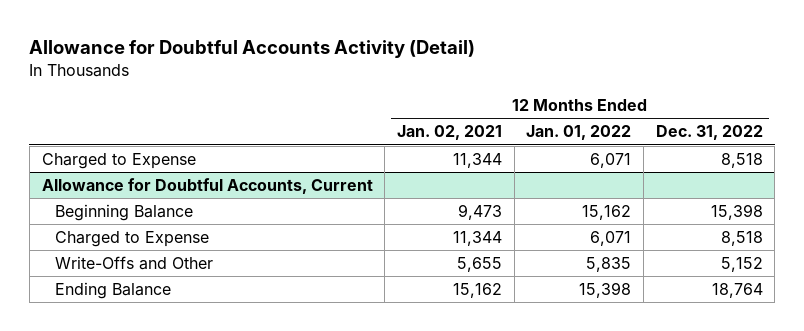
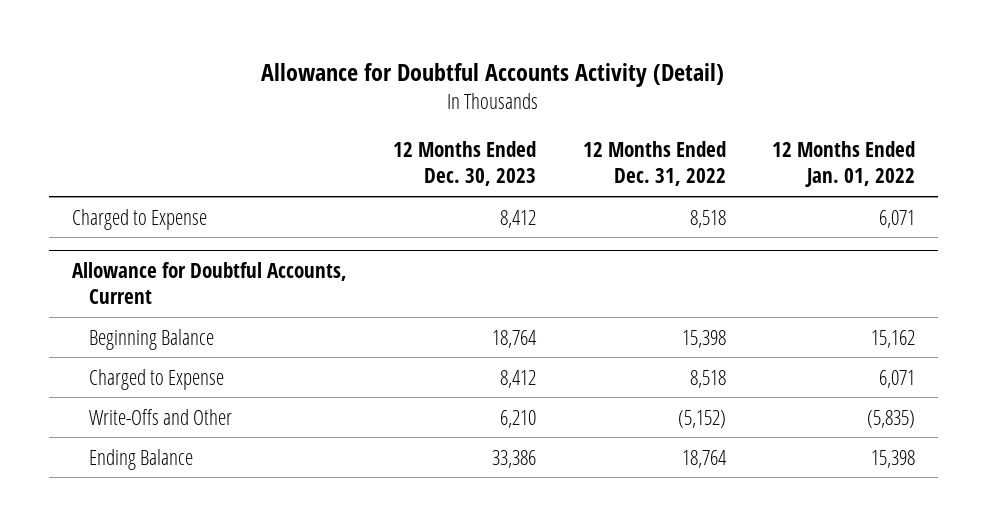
- | 12 Months Ended Jan. 02, 2021 | 12 Months Ended Jan. 01, 2022 | 12 Months Ended Dec. 31, 2022
+ | 12 Months Ended Dec. 30, 2023 | 12 Months Ended Dec. 31, 2022 | 12 Months Ended Jan. 01, 2022
@ Allowance for Doubtful Accounts, Current
- Write-Offs and Other | 5,655 | 5,835 | 5,152
+ Write-Offs and Other | 6,210 | (5,152) | (5,835)

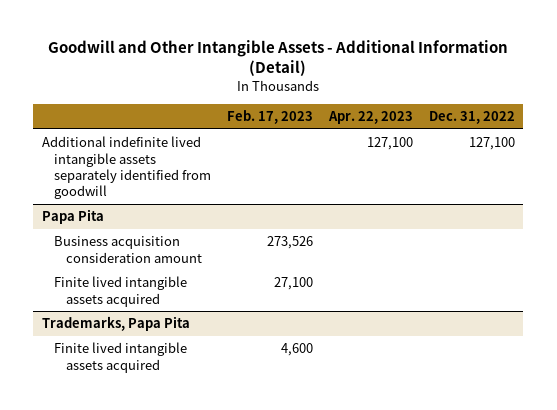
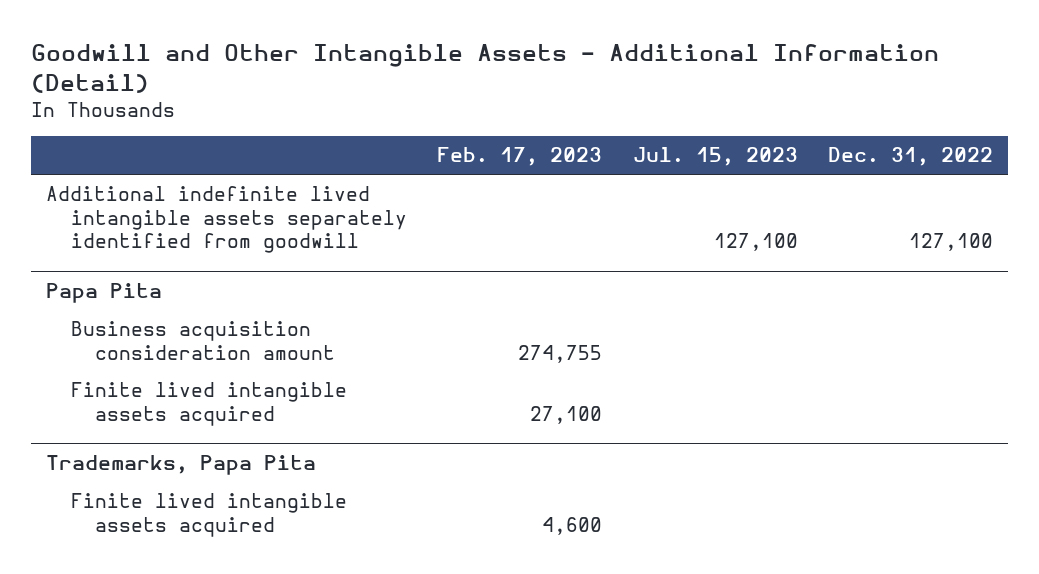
- | Feb. 17, 2023 | Apr. 22, 2023 | Dec. 31, 2022
+ | Feb. 17, 2023 | Jul. 15, 2023 | Dec. 31, 2022
@ Papa Pita
- Business acquisition consideration amount | 273,526 | |
+ Business acquisition consideration amount | 274,755 | |

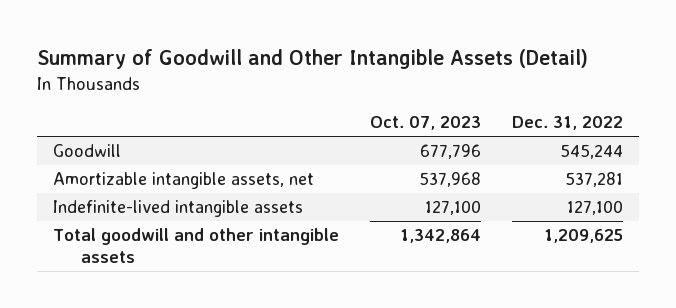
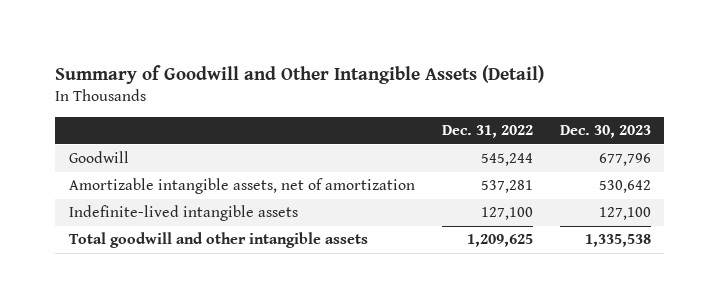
- | Oct. 07, 2023 | Dec. 31, 2022
+ | Dec. 31, 2022 | Dec. 30, 2023
- Amortizable intangible assets, net | 537,968 | 537,281
+ Amortizable intangible assets, net of amortization | 537,281 | 530,642

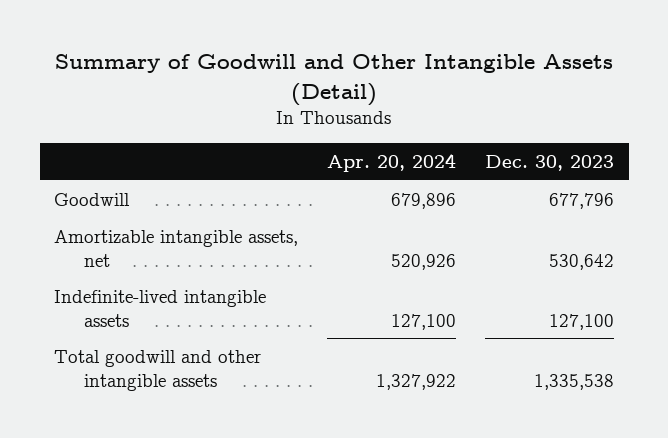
- | Dec. 31, 2022 | Dec. 30, 2023
+ | Apr. 20, 2024 | Dec. 30, 2023
- Amortizable intangible assets, net of amortization | 537,281 | 530,642
+ Amortizable intangible assets, net | 520,926 | 530,642

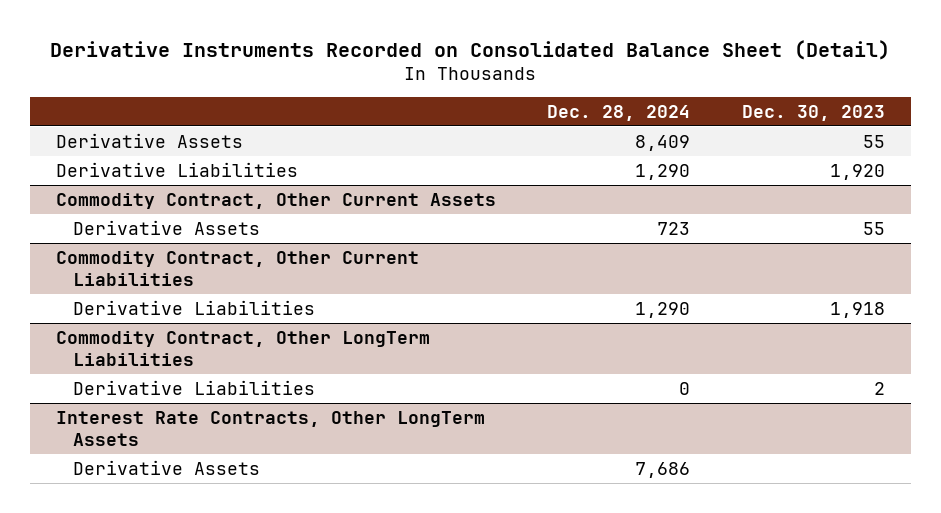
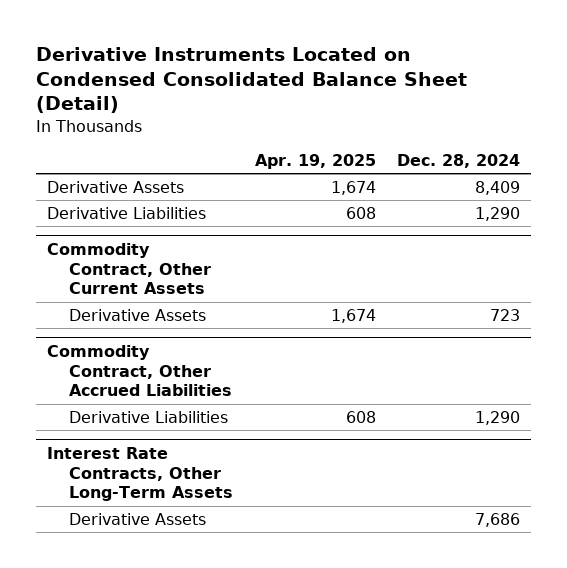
- Derivative Instruments Recorded on Consolidated Balance Sheet (Detail)
+ Derivative Instruments Located on Condensed Consolidated Balance Sheet (Detail)
- | Dec. 28, 2024 | Dec. 30, 2023
+ | Apr. 19, 2025 | Dec. 28, 2024
- Commodity Contract, Other Current Liabilities
+ Commodity Contract, Other Accrued Liabilities
- Commodity Contract, Other LongTerm Liabilities
- Derivative Liabilities | 0 | 2
- Interest Rate Contracts, Other LongTerm Assets
+ Interest Rate Contracts, Other Long-Term Assets

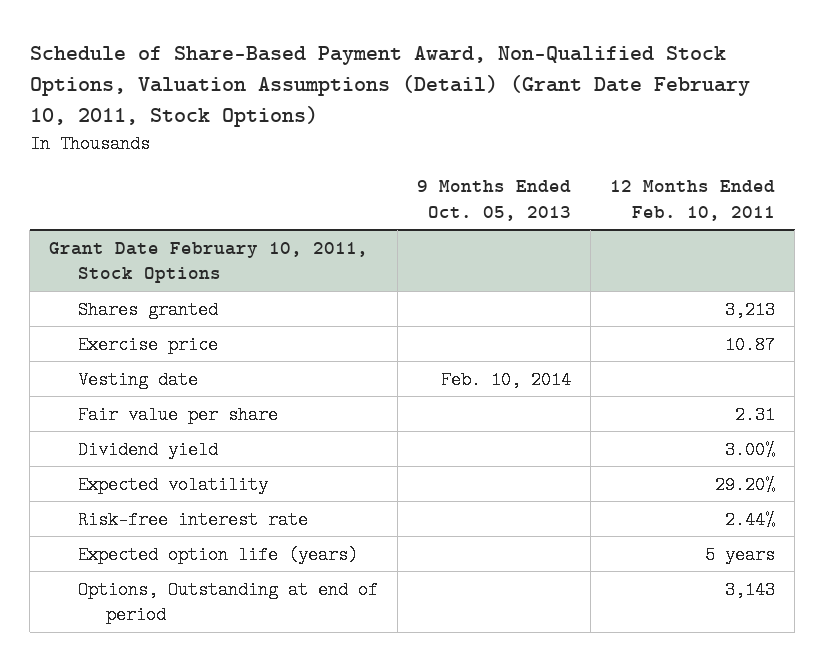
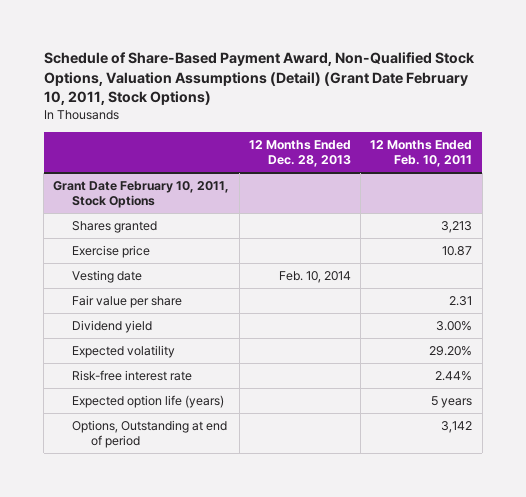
- | 9 Months Ended Oct. 05, 2013 | 12 Months Ended Feb. 10, 2011
+ | 12 Months Ended Dec. 28, 2013 | 12 Months Ended Feb. 10, 2011
@ Grant Date February 10, 2011, Stock Options
- Options, Outstanding at end of period | | 3,143
+ Options, Outstanding at end of period | | 3,142

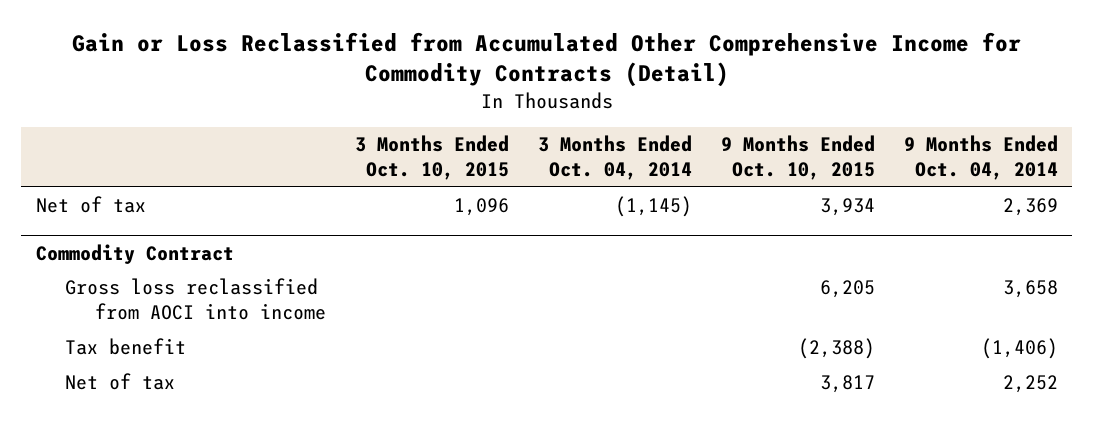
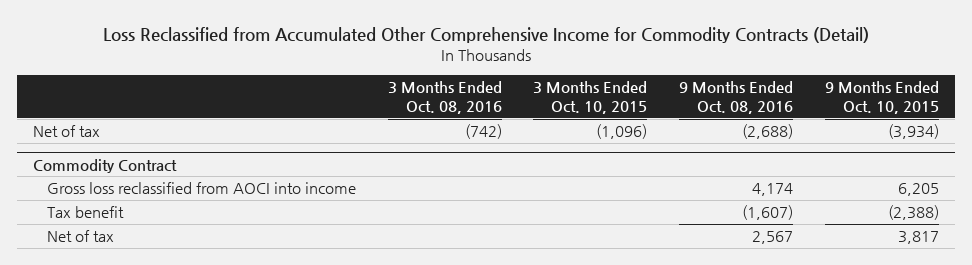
- Gain or Loss Reclassified from Accumulated Other Comprehensive Income for Commodity Contracts (Detail)
+ Loss Reclassified from Accumulated Other Comprehensive Income for Commodity Contracts (Detail)
- | 3 Months Ended Oct. 10, 2015 | 3 Months Ended Oct. 04, 2014 | 9 Months Ended Oct. 10, 2015 | 9 Months Ended Oct. 04, 2014
+ | 3 Months Ended Oct. 08, 2016 | 3 Months Ended Oct. 10, 2015 | 9 Months Ended Oct. 08, 2016 | 9 Months Ended Oct. 10, 2015
- Net of tax | 1,096 | (1,145) | 3,934 | 2,369
+ Net of tax | (742) | (1,096) | (2,688) | (3,934)

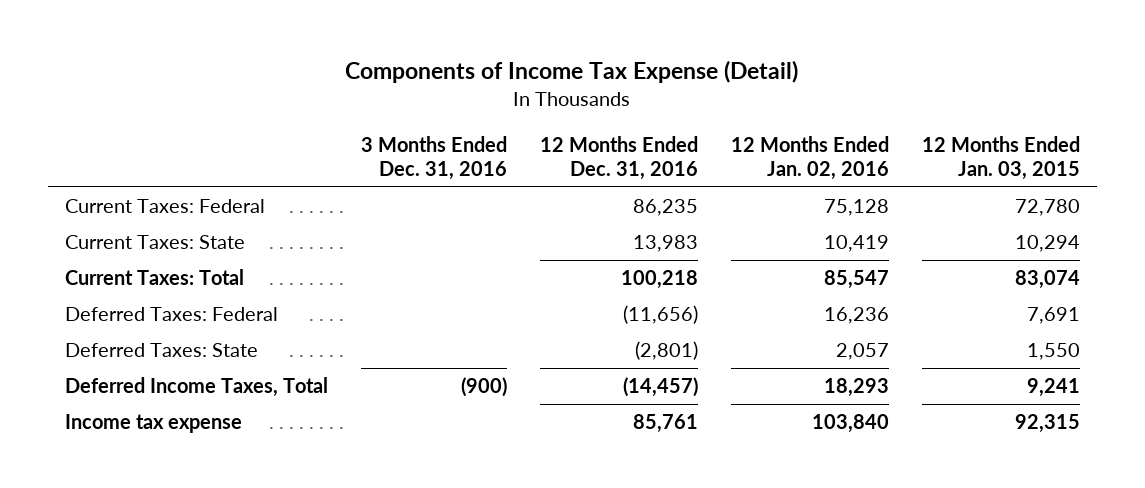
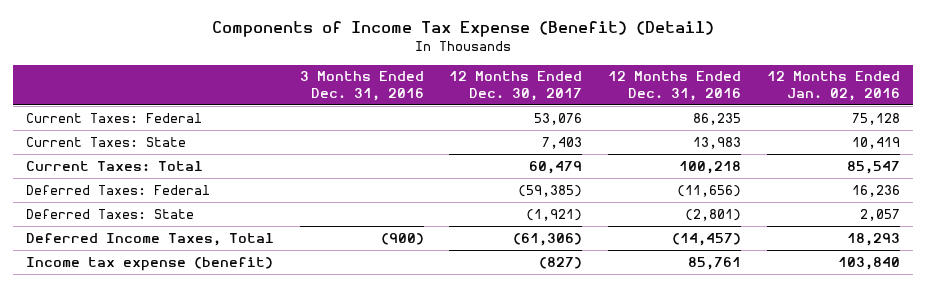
- Components of Income Tax Expense (Detail)
+ Components of Income Tax Expense (Benefit) (Detail)
- | 3 Months Ended Dec. 31, 2016 | 12 Months Ended Dec. 31, 2016 | 12 Months Ended Jan. 02, 2016 | 12 Months Ended Jan. 03, 2015
+ | 3 Months Ended Dec. 31, 2016 | 12 Months Ended Dec. 30, 2017 | 12 Months Ended Dec. 31, 2016 | 12 Months Ended Jan. 02, 2016
- Income tax expense | | 85,761 | 103,840 | 92,315
+ Income tax expense (benefit) | | (827) | 85,761 | 103,840

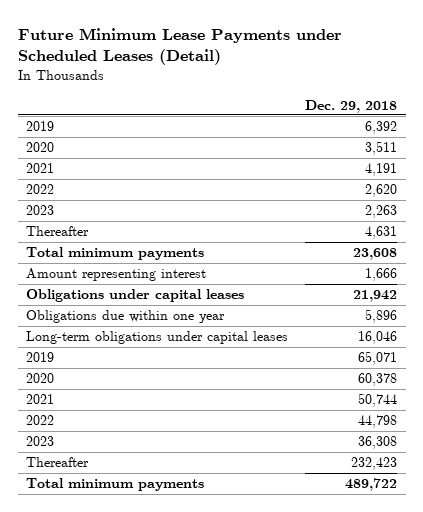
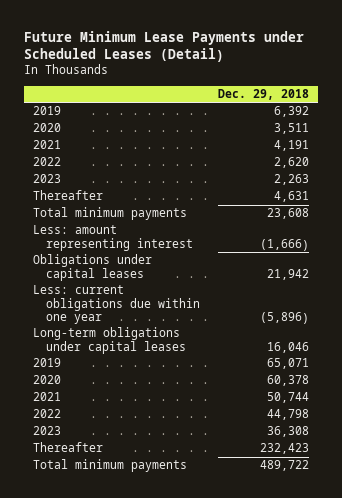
- Amount representing interest | 1,666
+ Less: amount representing interest | (1,666)
- Obligations due within one year | 5,896
+ Less: current obligations due within one year | (5,896)

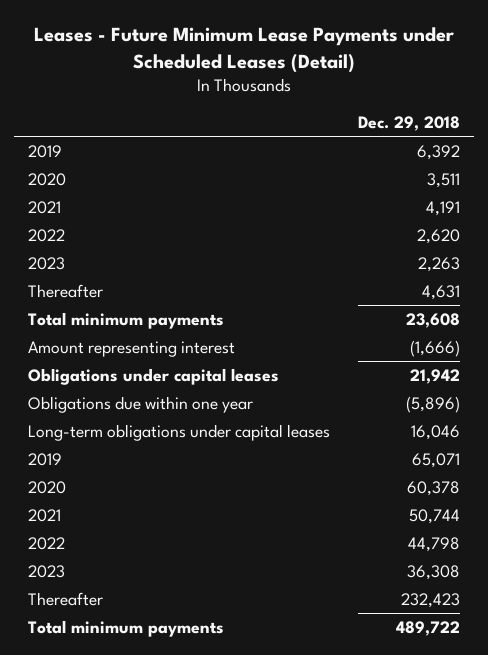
- Future Minimum Lease Payments under Scheduled Leases (Detail)
+ Leases - Future Minimum Lease Payments under Scheduled Leases (Detail)
- Less: amount representing interest | (1,666)
+ Amount representing interest | (1,666)
- Less: current obligations due within one year | (5,896)
+ Obligations due within one year | (5,896)

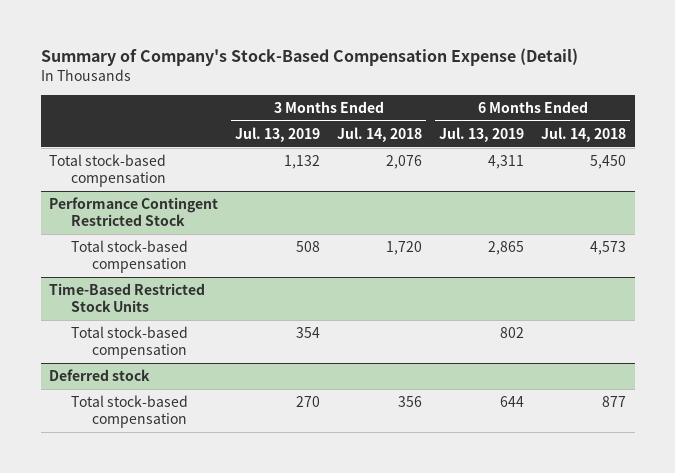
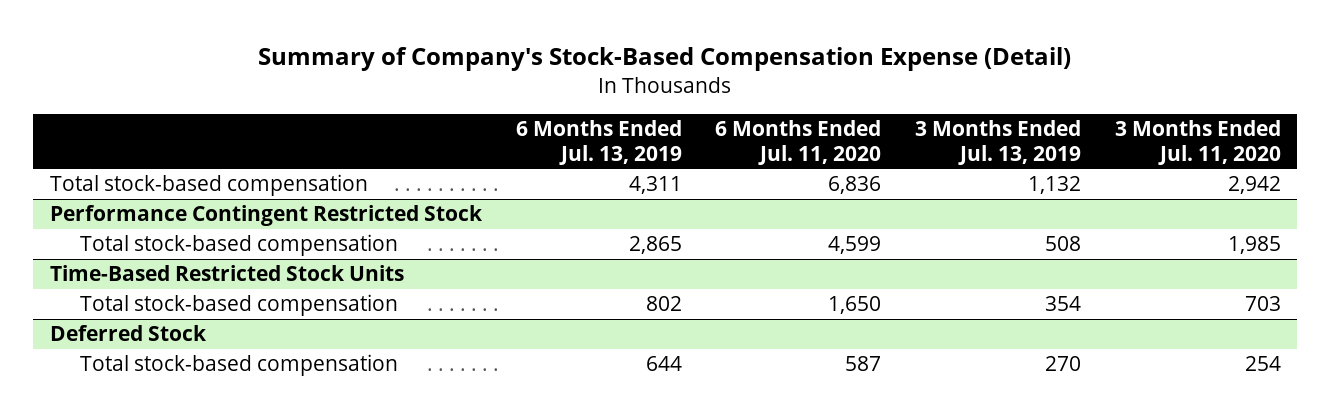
- | 3 Months Ended Jul. 13, 2019 | 3 Months Ended Jul. 14, 2018 | 6 Months Ended Jul. 13, 2019 | 6 Months Ended Jul. 14, 2018
+ | 6 Months Ended Jul. 13, 2019 | 6 Months Ended Jul. 11, 2020 | 3 Months Ended Jul. 13, 2019 | 3 Months Ended Jul. 11, 2020
- Deferred stock
+ Deferred Stock

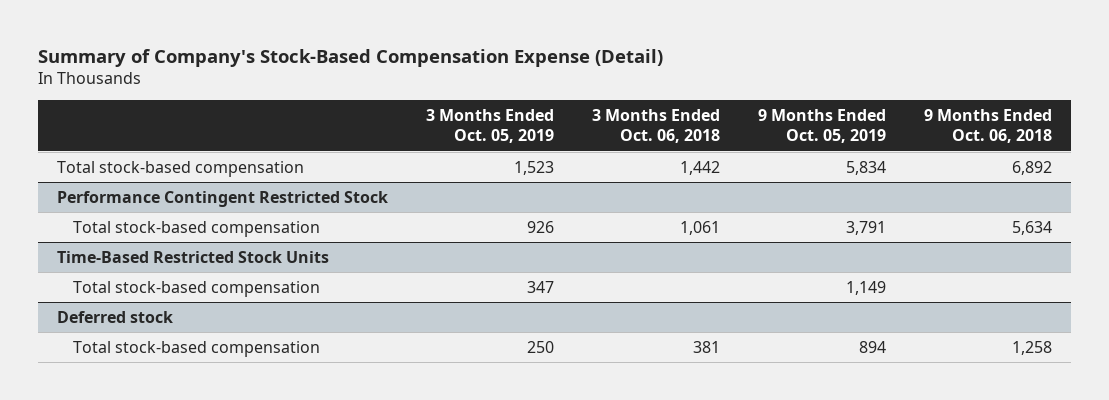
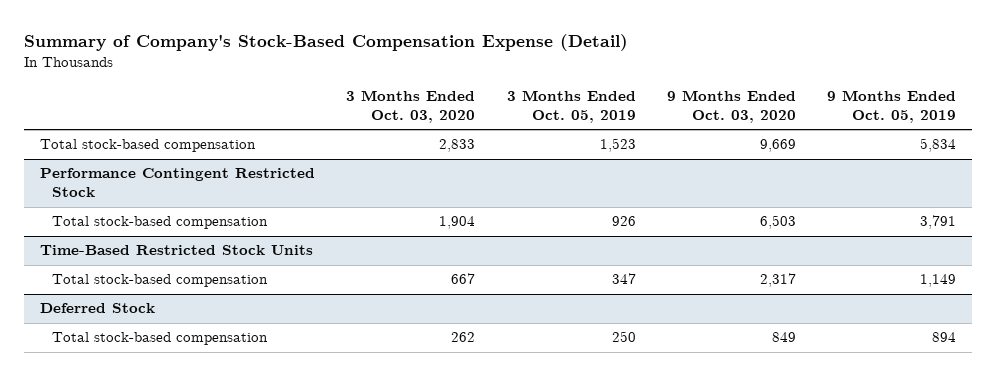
- | 3 Months Ended Oct. 05, 2019 | 3 Months Ended Oct. 06, 2018 | 9 Months Ended Oct. 05, 2019 | 9 Months Ended Oct. 06, 2018
+ | 3 Months Ended Oct. 03, 2020 | 3 Months Ended Oct. 05, 2019 | 9 Months Ended Oct. 03, 2020 | 9 Months Ended Oct. 05, 2019
- Deferred stock
+ Deferred Stock

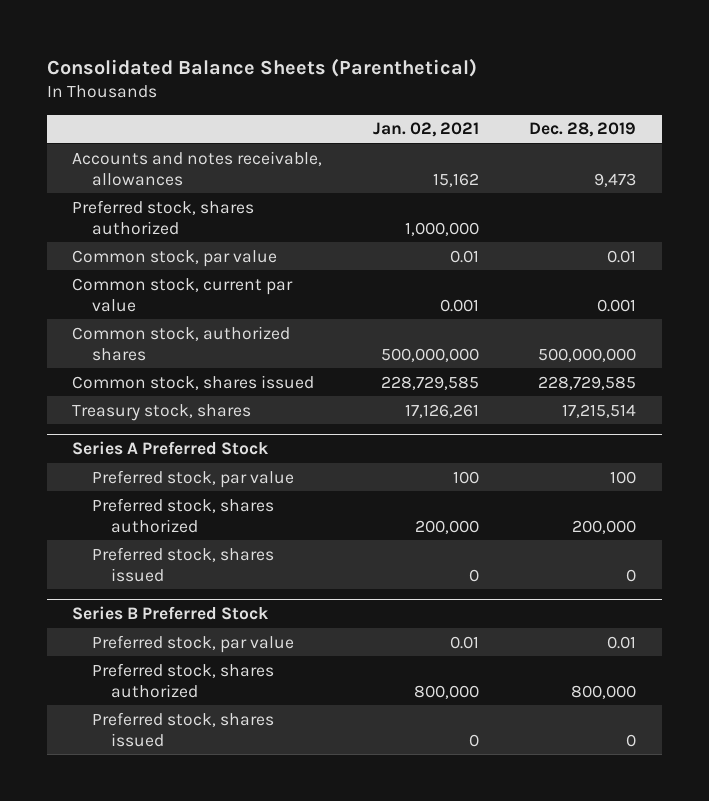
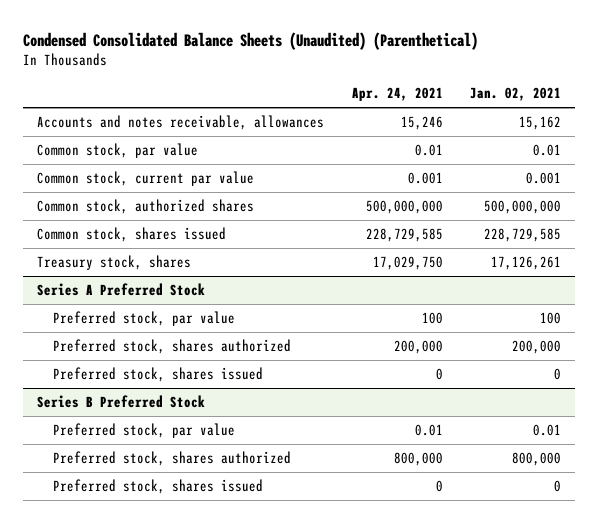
- Consolidated Balance Sheets (Parenthetical)
+ Condensed Consolidated Balance Sheets (Unaudited) (Parenthetical)
- | Jan. 02, 2021 | Dec. 28, 2019
+ | Apr. 24, 2021 | Jan. 02, 2021
- Preferred stock, shares authorized | 1,000,000 |

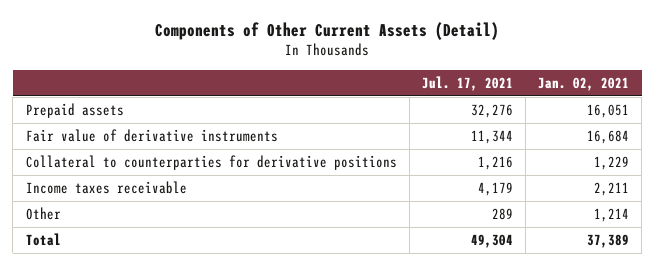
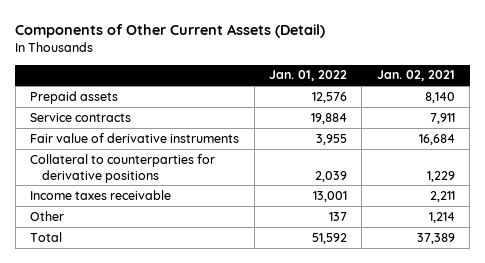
- | Jul. 17, 2021 | Jan. 02, 2021
+ | Jan. 01, 2022 | Jan. 02, 2021
- Prepaid assets | 32,276 | 16,051
+ Prepaid assets | 12,576 | 8,140
+ Service contracts | 19,884 | 7,911

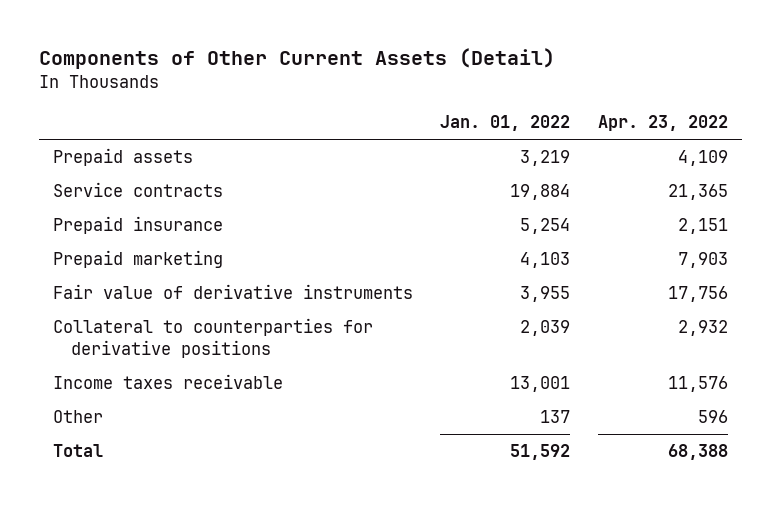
- | Jan. 01, 2022 | Jan. 02, 2021
+ | Jan. 01, 2022 | Apr. 23, 2022
- Prepaid assets | 12,576 | 8,140
+ Prepaid assets | 3,219 | 4,109
+ Prepaid insurance | 5,254 | 2,151
+ Prepaid marketing | 4,103 | 7,903

